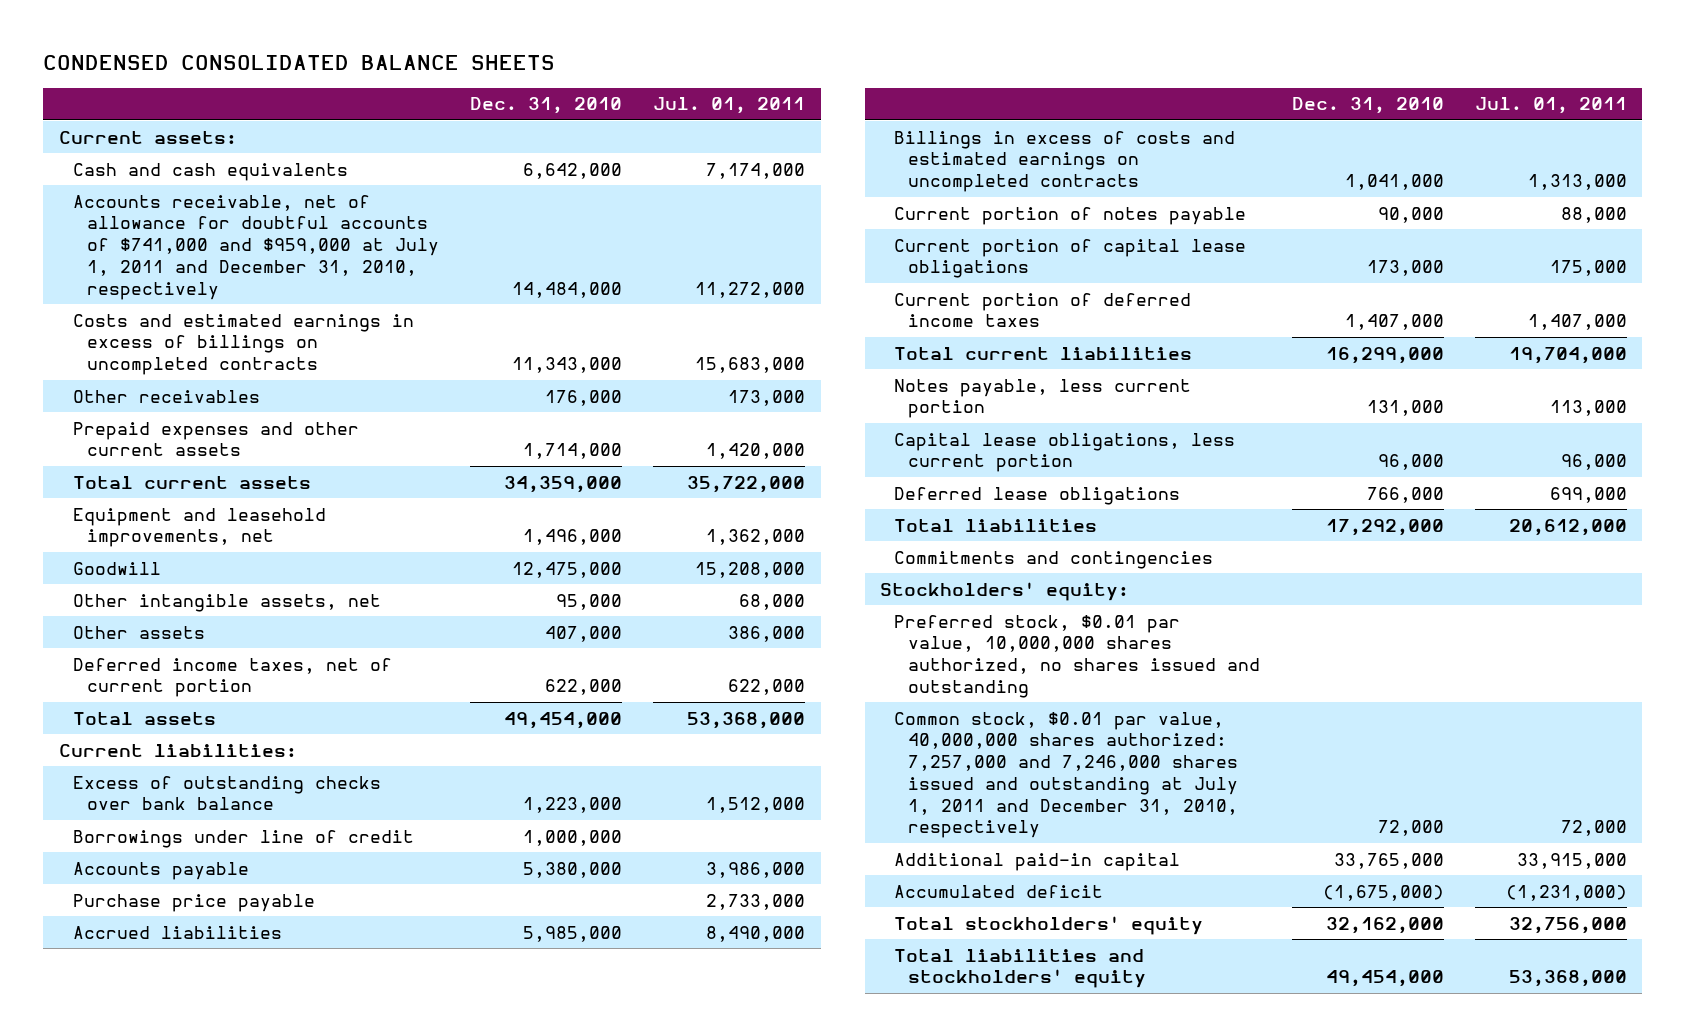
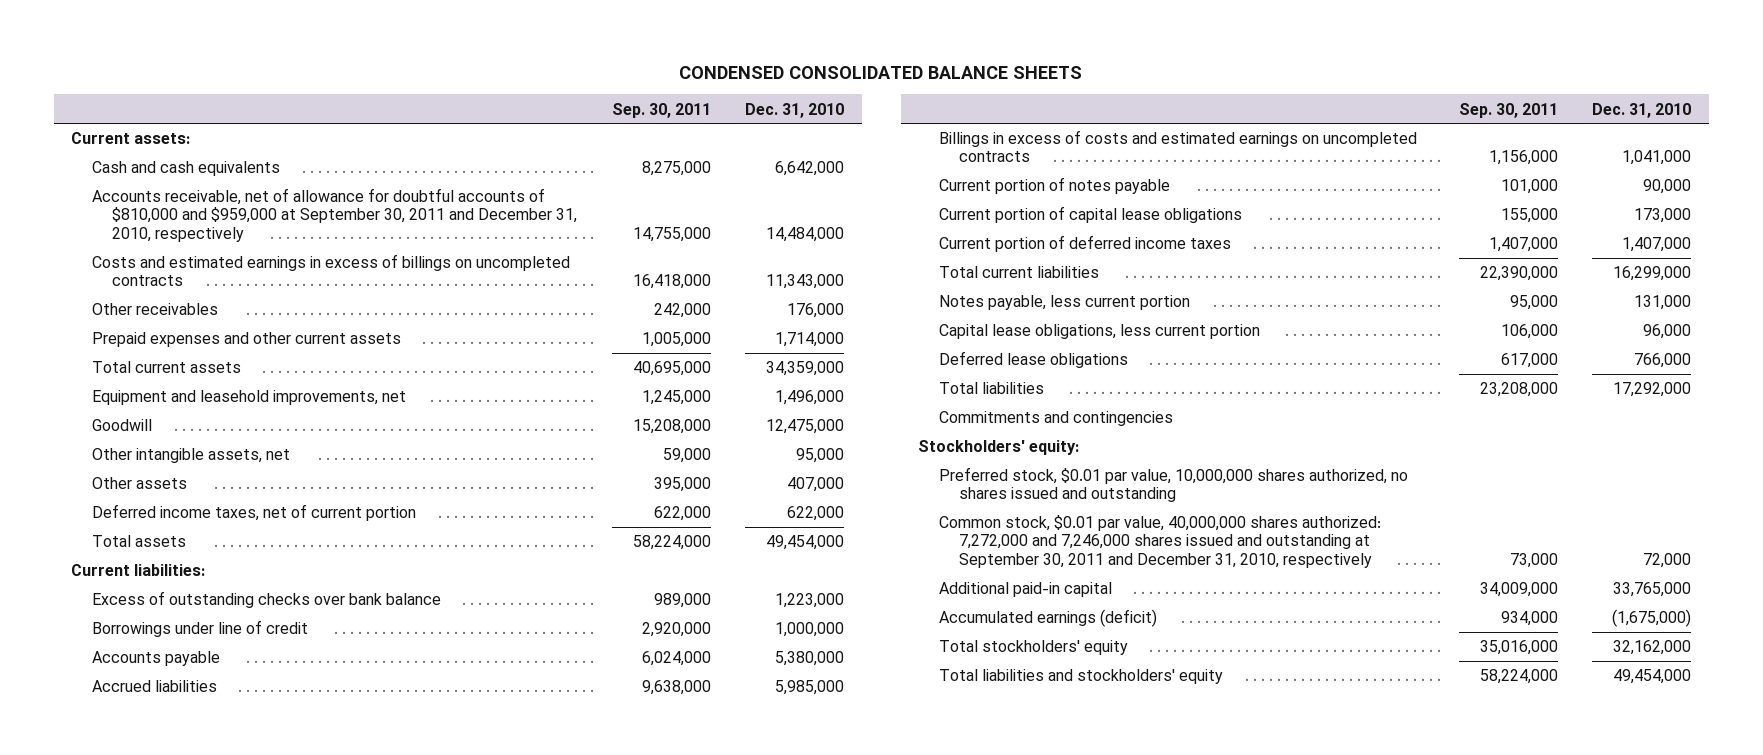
- | Dec. 31, 2010 | Jul. 01, 2011
+ | Sep. 30, 2011 | Dec. 31, 2010
- Accounts receivable, net of allowance for doubtful accounts of $741,000 and $959,000 at July 1, 2011 and December 31, 2010, respectively | 14,484,000 | 11,272,000
+ Accounts receivable, net of allowance for doubtful accounts of $810,000 and $959,000 at September 30, 2011 and December 31, 2010, respectively | 14,755,000 | 14,484,000
- Purchase price payable | | 2,733,000
- Common stock, $0.01 par value, 40,000,000 shares authorized: 7,257,000 and 7,246,000 shares issued and outstanding at July 1, 2011 and December 31, 2010, respectively | 72,000 | 72,000
+ Common stock, $0.01 par value, 40,000,000 shares authorized: 7,272,000 and 7,246,000 shares issued and outstanding at September 30, 2011 and December 31, 2010, respectively | 73,000 | 72,000
- Accumulated deficit | (1,675,000) | (1,231,000)
+ Accumulated earnings (deficit) | 934,000 | (1,675,000)

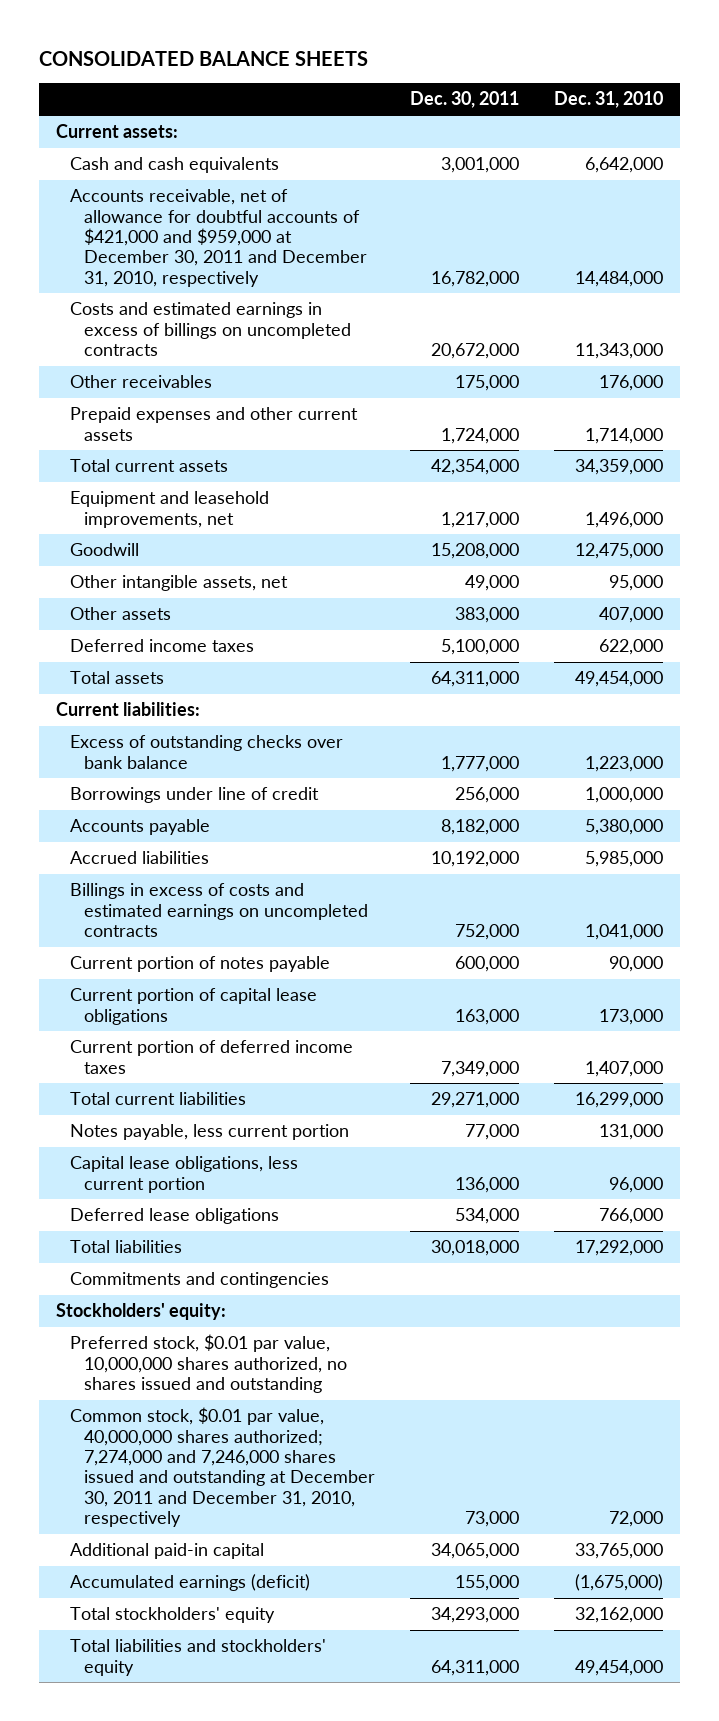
- CONDENSED CONSOLIDATED BALANCE SHEETS
+ CONSOLIDATED BALANCE SHEETS
- | Sep. 30, 2011 | Dec. 31, 2010
+ | Dec. 30, 2011 | Dec. 31, 2010
- Accounts receivable, net of allowance for doubtful accounts of $810,000 and $959,000 at September 30, 2011 and December 31, 2010, respectively | 14,755,000 | 14,484,000
+ Accounts receivable, net of allowance for doubtful accounts of $421,000 and $959,000 at December 30, 2011 and December 31, 2010, respectively | 16,782,000 | 14,484,000
- Deferred income taxes, net of current portion | 622,000 | 622,000
+ Deferred income taxes | 5,100,000 | 622,000
- Common stock, $0.01 par value, 40,000,000 shares authorized: 7,272,000 and 7,246,000 shares issued and outstanding at September 30, 2011 and December 31, 2010, respectively | 73,000 | 72,000
+ Common stock, $0.01 par value, 40,000,000 shares authorized; 7,274,000 and 7,246,000 shares issued and outstanding at December 30, 2011 and December 31, 2010, respectively | 73,000 | 72,000

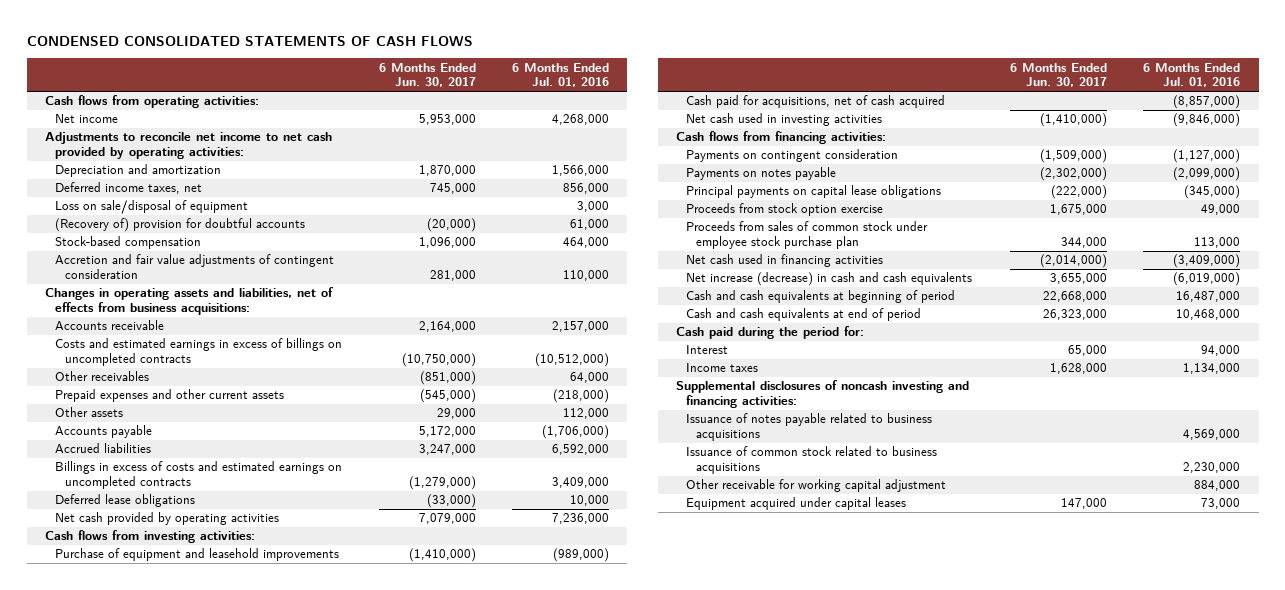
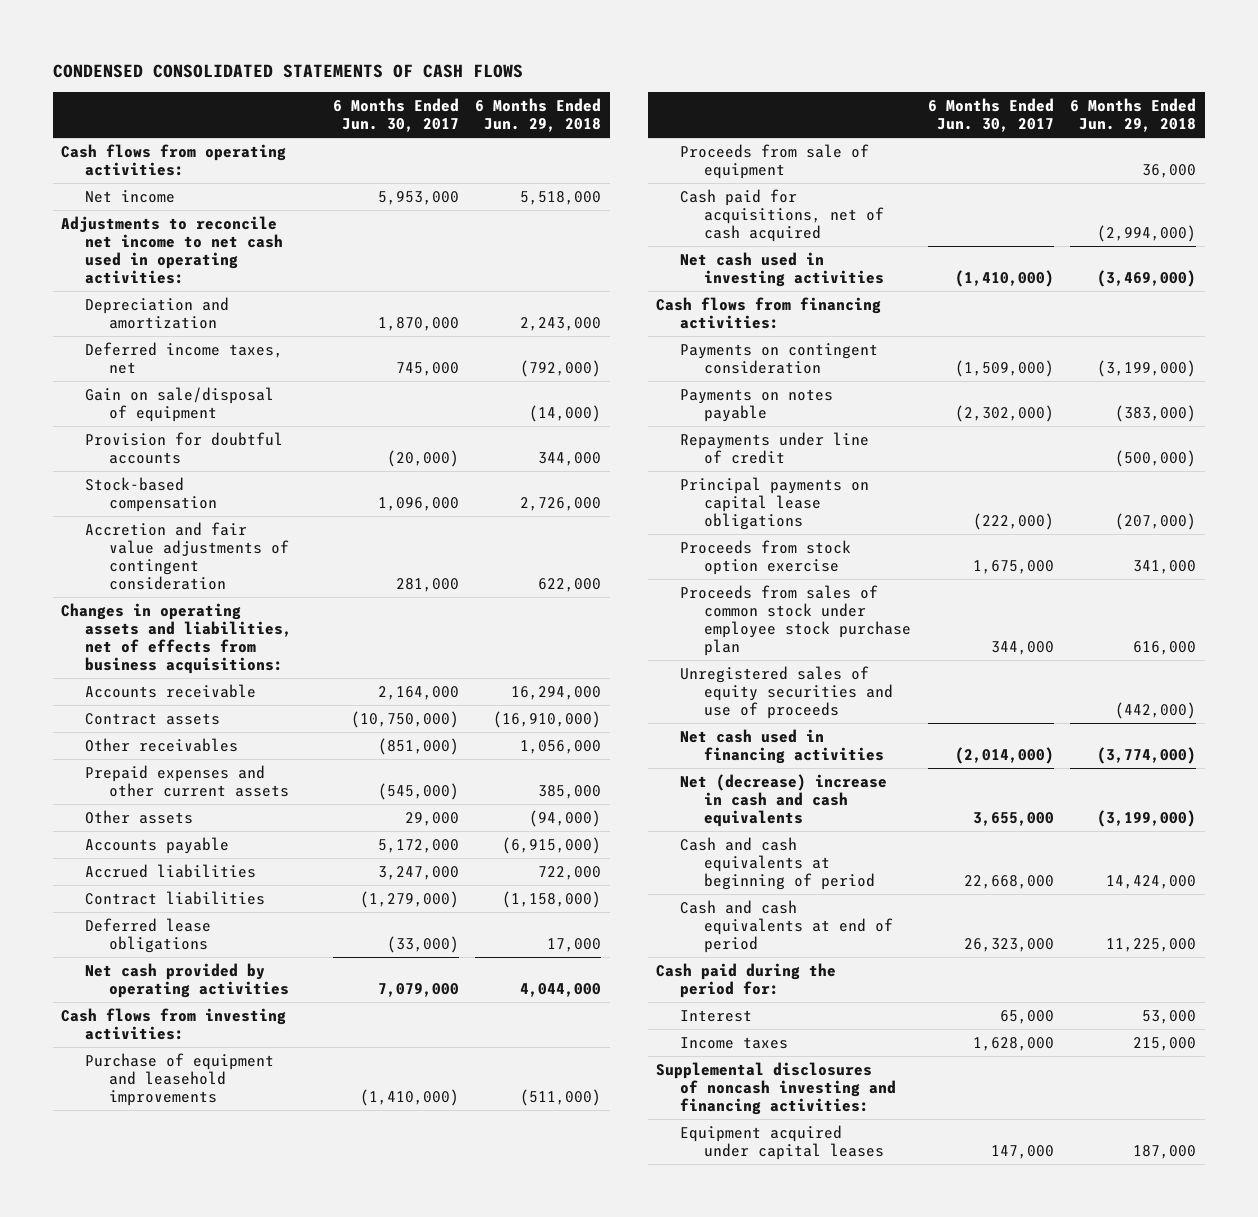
- | 6 Months Ended Jun. 30, 2017 | 6 Months Ended Jul. 01, 2016
+ | 6 Months Ended Jun. 30, 2017 | 6 Months Ended Jun. 29, 2018
- Adjustments to reconcile net income to net cash provided by operating activities:
+ Adjustments to reconcile net income to net cash used in operating activities:
- Loss on sale/disposal of equipment | | 3,000
- (Recovery of) provision for doubtful accounts | (20,000) | 61,000
+ Gain on sale/disposal of equipment | | (14,000)
+ Provision for doubtful accounts | (20,000) | 344,000
- Costs and estimated earnings in excess of billings on uncompleted contracts | (10,750,000) | (10,512,000)
+ Contract assets | (10,750,000) | (16,910,000)
- Billings in excess of costs and estimated earnings on uncompleted contracts | (1,279,000) | 3,409,000
+ Contract liabilities | (1,279,000) | (1,158,000)
+ Proceeds from sale of equipment | | 36,000
+ Repayments under line of credit | | (500,000)
+ Unregistered sales of equity securities and use of proceeds | | (442,000)
- Net increase (decrease) in cash and cash equivalents | 3,655,000 | (6,019,000)
+ Net (decrease) increase in cash and cash equivalents | 3,655,000 | (3,199,000)
- Issuance of notes payable related to business acquisitions | | 4,569,000
- Issuance of common stock related to business acquisitions | | 2,230,000
- Other receivable for working capital adjustment | | 884,000

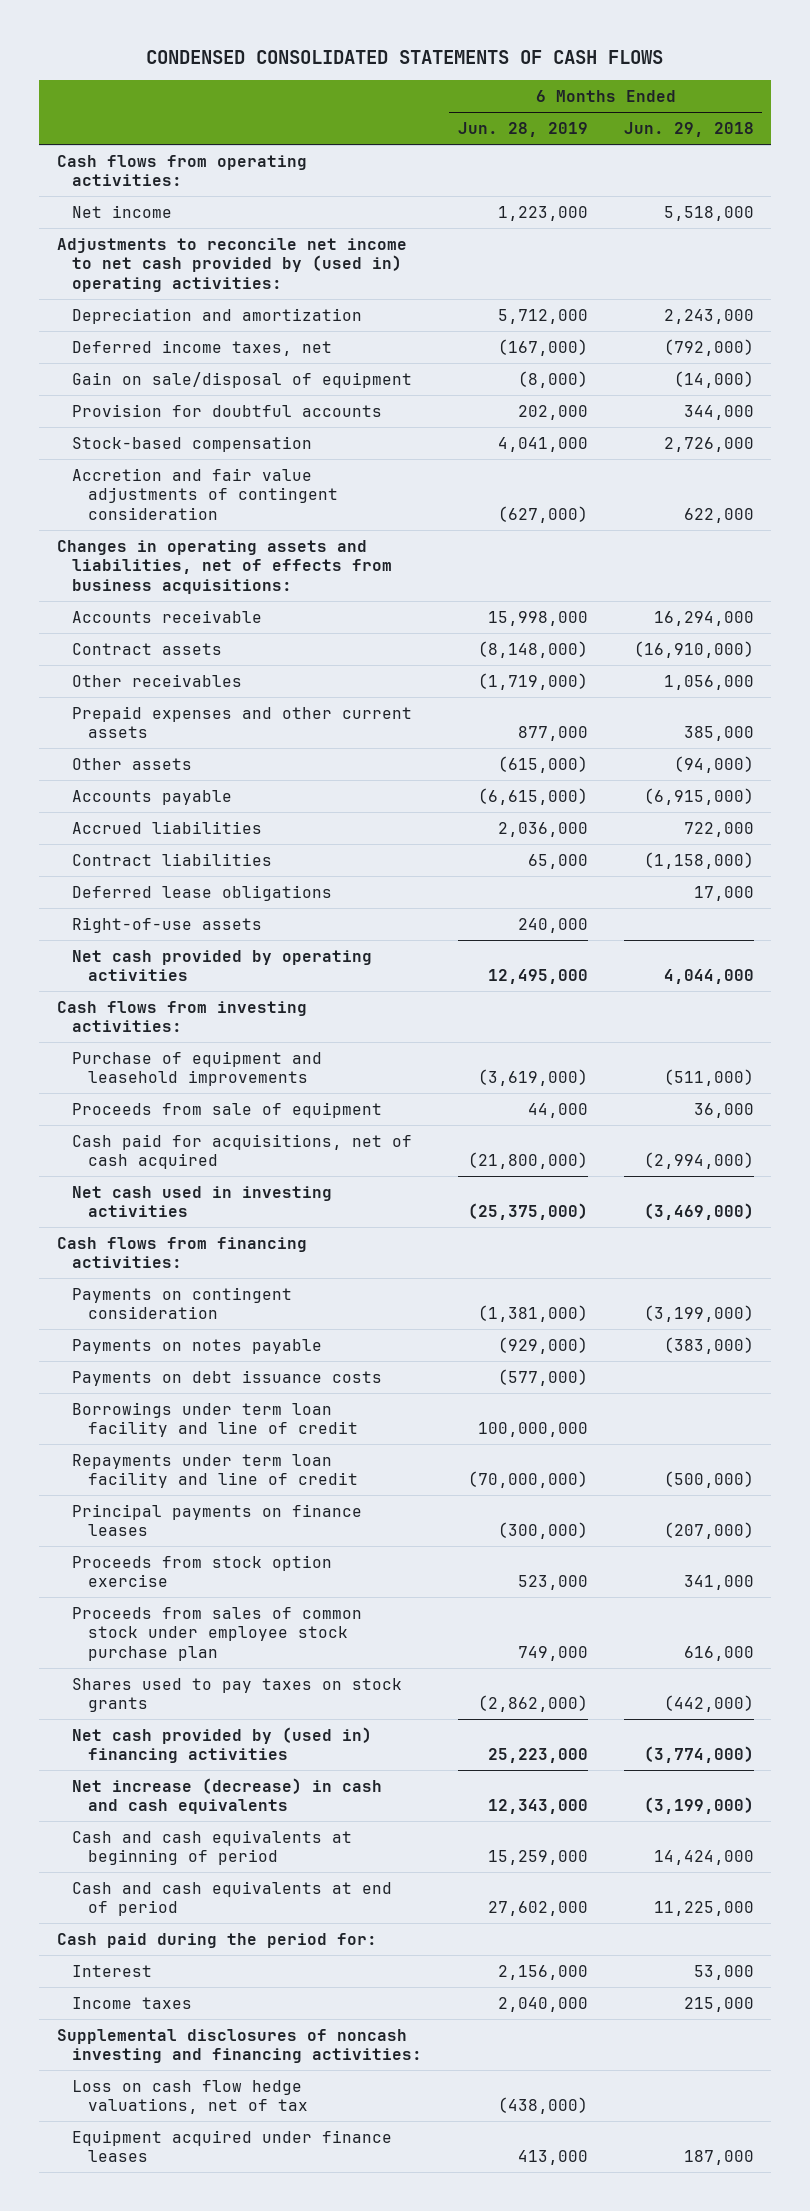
- | 6 Months Ended Jun. 30, 2017 | 6 Months Ended Jun. 29, 2018
+ | 6 Months Ended Jun. 28, 2019 | 6 Months Ended Jun. 29, 2018
- Adjustments to reconcile net income to net cash used in operating activities:
+ Adjustments to reconcile net income to net cash provided by (used in) operating activities:
+ Right-of-use assets | 240,000 |
- Repayments under line of credit | | (500,000)
- Principal payments on capital lease obligations | (222,000) | (207,000)
+ Payments on debt issuance costs | (577,000) |
+ Borrowings under term loan facility and line of credit | 100,000,000 |
+ Repayments under term loan facility and line of credit | (70,000,000) | (500,000)
+ Principal payments on finance leases | (300,000) | (207,000)
- Unregistered sales of equity securities and use of proceeds | | (442,000)
- Net cash used in financing activities | (2,014,000) | (3,774,000)
- Net (decrease) increase in cash and cash equivalents | 3,655,000 | (3,199,000)
+ Shares used to pay taxes on stock grants | (2,862,000) | (442,000)
+ Net cash provided by (used in) financing activities | 25,223,000 | (3,774,000)
+ Net increase (decrease) in cash and cash equivalents | 12,343,000 | (3,199,000)
- Equipment acquired under capital leases | 147,000 | 187,000
+ Loss on cash flow hedge valuations, net of tax | (438,000) |
+ Equipment acquired under finance leases | 413,000 | 187,000

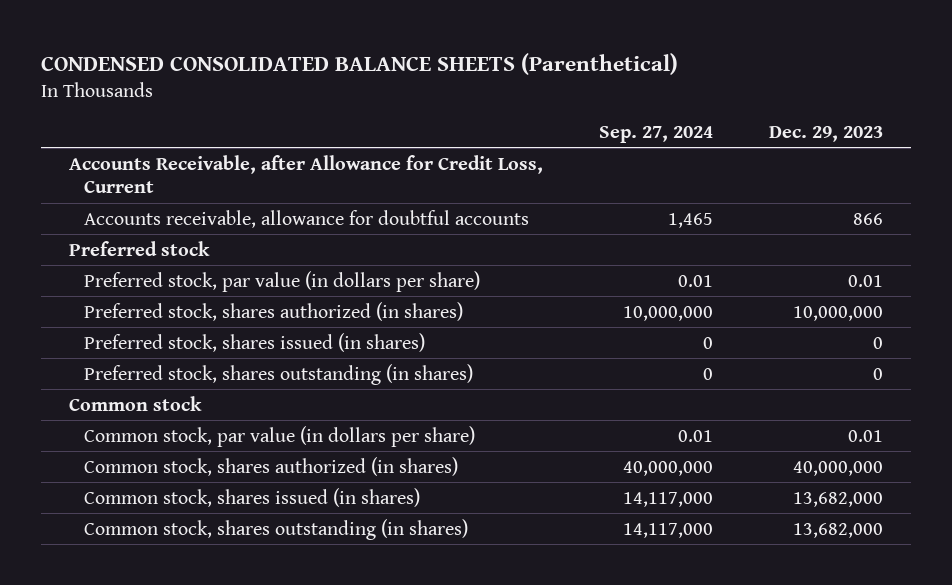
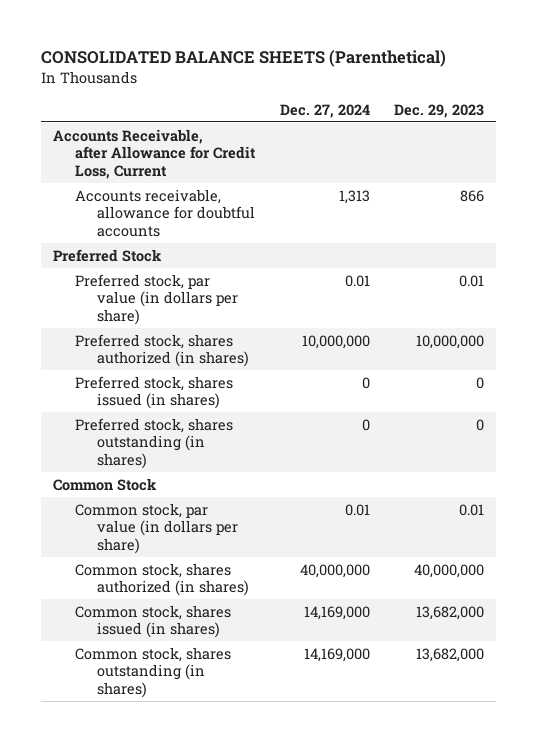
- CONDENSED CONSOLIDATED BALANCE SHEETS (Parenthetical)
+ CONSOLIDATED BALANCE SHEETS (Parenthetical)
- | Sep. 27, 2024 | Dec. 29, 2023
+ | Dec. 27, 2024 | Dec. 29, 2023
- Preferred stock
+ Preferred Stock
- Common stock
+ Common Stock

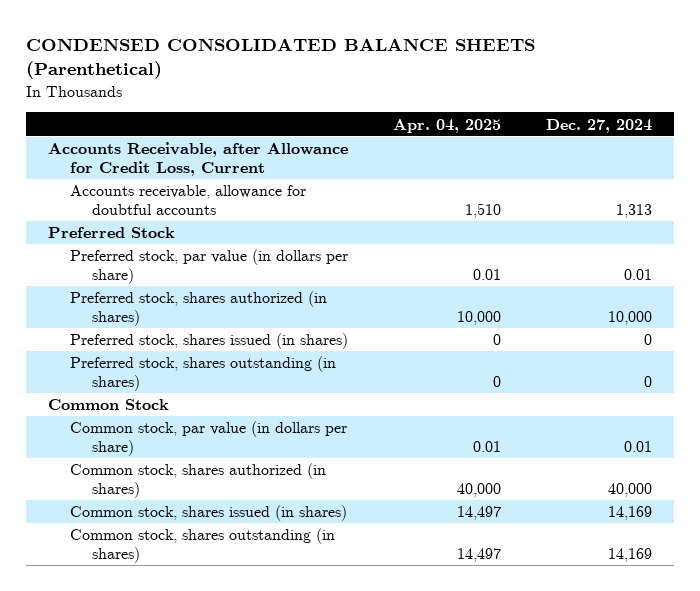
- CONSOLIDATED BALANCE SHEETS (Parenthetical)
+ CONDENSED CONSOLIDATED BALANCE SHEETS (Parenthetical)
- | Dec. 27, 2024 | Dec. 29, 2023
+ | Apr. 04, 2025 | Dec. 27, 2024
- Preferred stock, shares authorized (in shares) | 10,000,000 | 10,000,000
+ Preferred stock, shares authorized (in shares) | 10,000 | 10,000
- Common stock, shares authorized (in shares) | 40,000,000 | 40,000,000
- Common stock, shares issued (in shares) | 14,169,000 | 13,682,000
- Common stock, shares outstanding (in shares) | 14,169,000 | 13,682,000
+ Common stock, shares authorized (in shares) | 40,000 | 40,000
+ Common stock, shares issued (in shares) | 14,497 | 14,169
+ Common stock, shares outstanding (in shares) | 14,497 | 14,169

